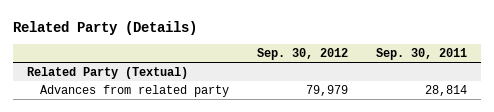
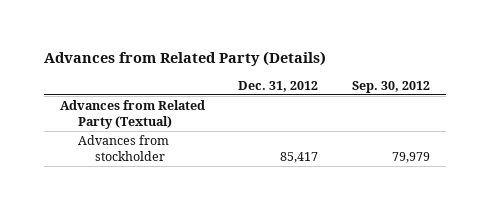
- Related Party (Details)
+ Advances from Related Party (Details)
- | Sep. 30, 2012 | Sep. 30, 2011
+ | Dec. 31, 2012 | Sep. 30, 2012
- Related Party (Textual)
- Advances from related party | 79,979 | 28,814
+ Advances from Related Party (Textual)
+ Advances from stockholder | 85,417 | 79,979

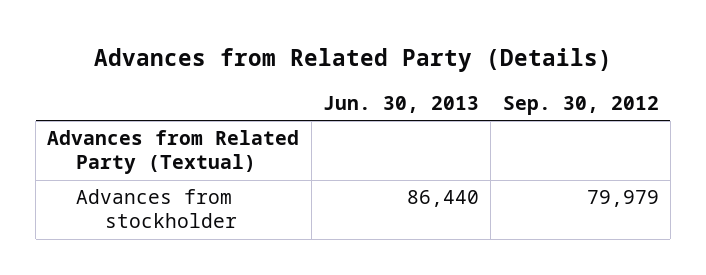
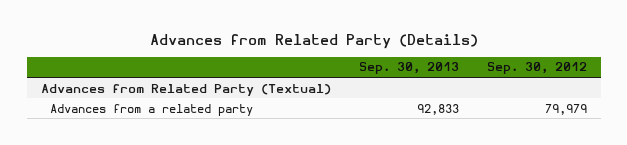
- | Jun. 30, 2013 | Sep. 30, 2012
+ | Sep. 30, 2013 | Sep. 30, 2012
- Advances from stockholder | 86,440 | 79,979
+ Advances from a related party | 92,833 | 79,979

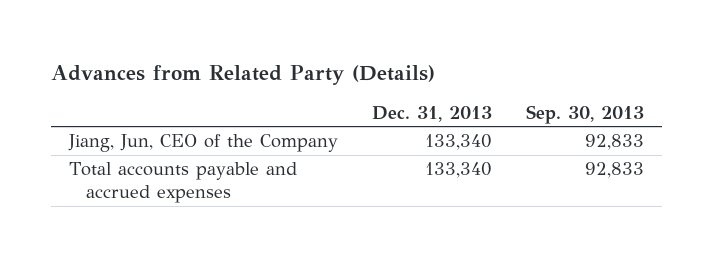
- | Sep. 30, 2013 | Sep. 30, 2012
+ | Dec. 31, 2013 | Sep. 30, 2013
- Advances from Related Party (Textual)
- Advances from a related party | 92,833 | 79,979
+ Jiang, Jun, CEO of the Company | 133,340 | 92,833
+ Total accounts payable and accrued expenses | 133,340 | 92,833

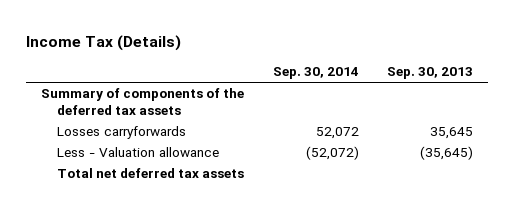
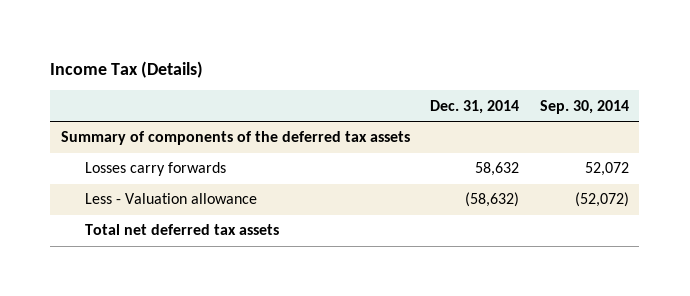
- | Sep. 30, 2014 | Sep. 30, 2013
+ | Dec. 31, 2014 | Sep. 30, 2014
- Losses carryforwards | 52,072 | 35,645
+ Losses carry forwards | 58,632 | 52,072

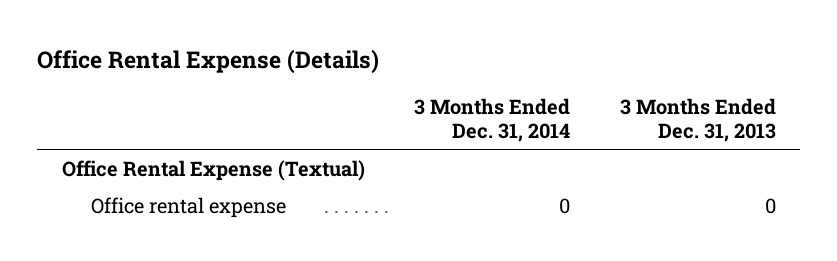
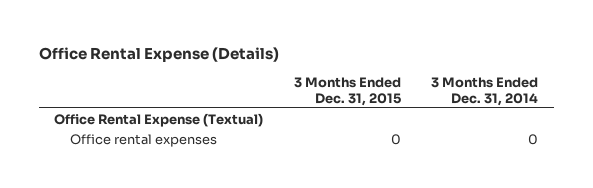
- | 3 Months Ended Dec. 31, 2014 | 3 Months Ended Dec. 31, 2013
+ | 3 Months Ended Dec. 31, 2015 | 3 Months Ended Dec. 31, 2014
- Office rental expense | 0 | 0
+ Office rental expenses | 0 | 0

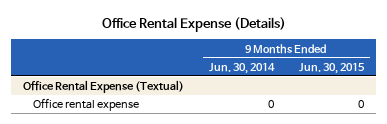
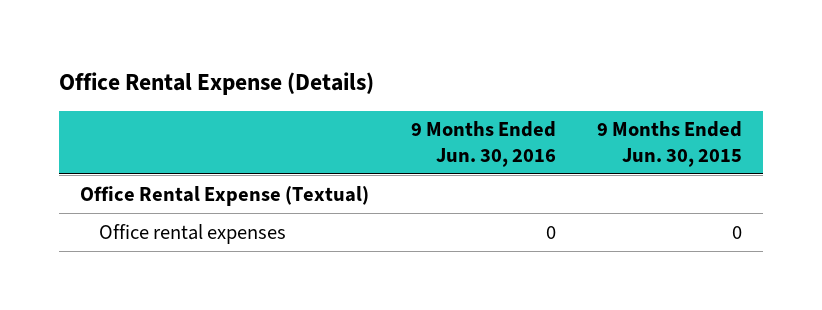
- | 9 Months Ended Jun. 30, 2014 | 9 Months Ended Jun. 30, 2015
+ | 9 Months Ended Jun. 30, 2016 | 9 Months Ended Jun. 30, 2015
- Office rental expense | 0 | 0
+ Office rental expenses | 0 | 0

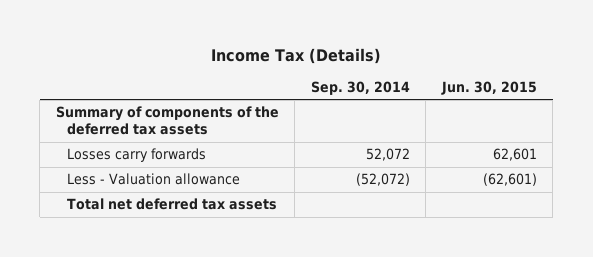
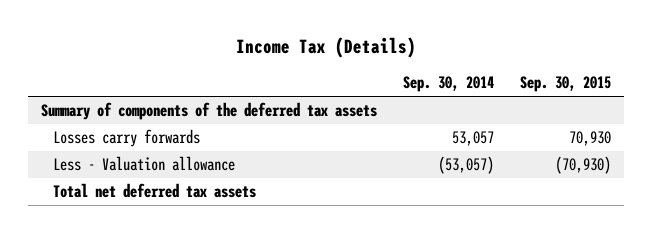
- | Sep. 30, 2014 | Jun. 30, 2015
+ | Sep. 30, 2014 | Sep. 30, 2015
- Losses carry forwards | 52,072 | 62,601
- Less - Valuation allowance | (52,072) | (62,601)
+ Losses carry forwards | 53,057 | 70,930
+ Less - Valuation allowance | (53,057) | (70,930)

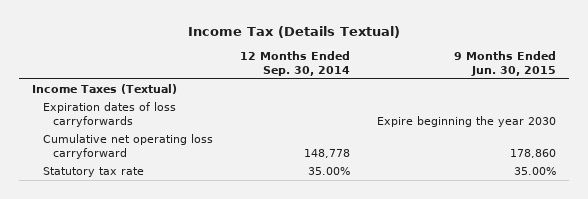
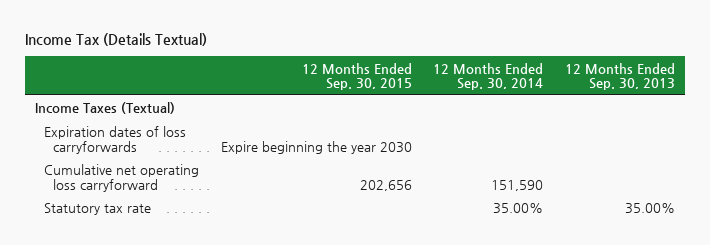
- | 12 Months Ended Sep. 30, 2014 | 9 Months Ended Jun. 30, 2015
+ | 12 Months Ended Sep. 30, 2015 | 12 Months Ended Sep. 30, 2014 | 12 Months Ended Sep. 30, 2013
- Cumulative net operating loss carryforward | 148,778 | 178,860
+ Cumulative net operating loss carryforward | 202,656 | 151,590 |

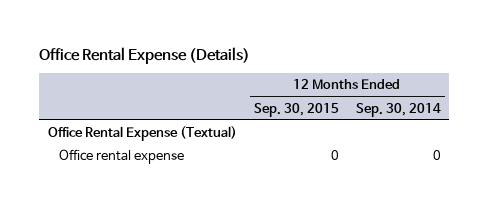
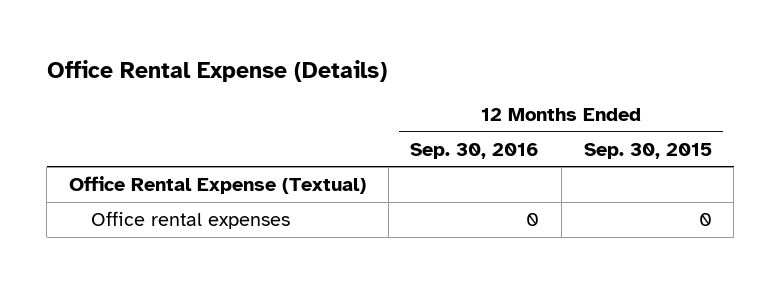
- | 12 Months Ended Sep. 30, 2015 | 12 Months Ended Sep. 30, 2014
+ | 12 Months Ended Sep. 30, 2016 | 12 Months Ended Sep. 30, 2015
- Office rental expense | 0 | 0
+ Office rental expenses | 0 | 0

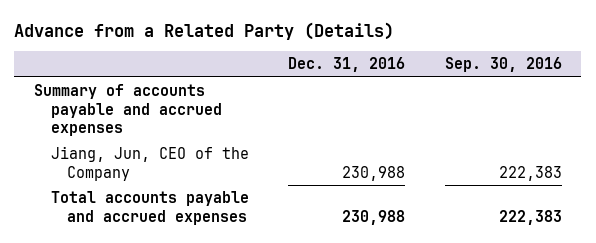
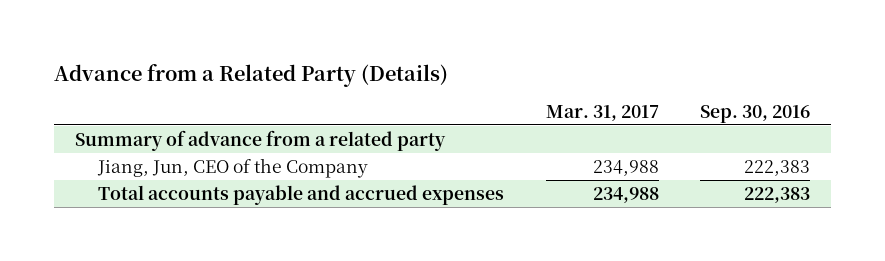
- | Dec. 31, 2016 | Sep. 30, 2016
+ | Mar. 31, 2017 | Sep. 30, 2016
- Summary of accounts payable and accrued expenses
+ Summary of advance from a related party

